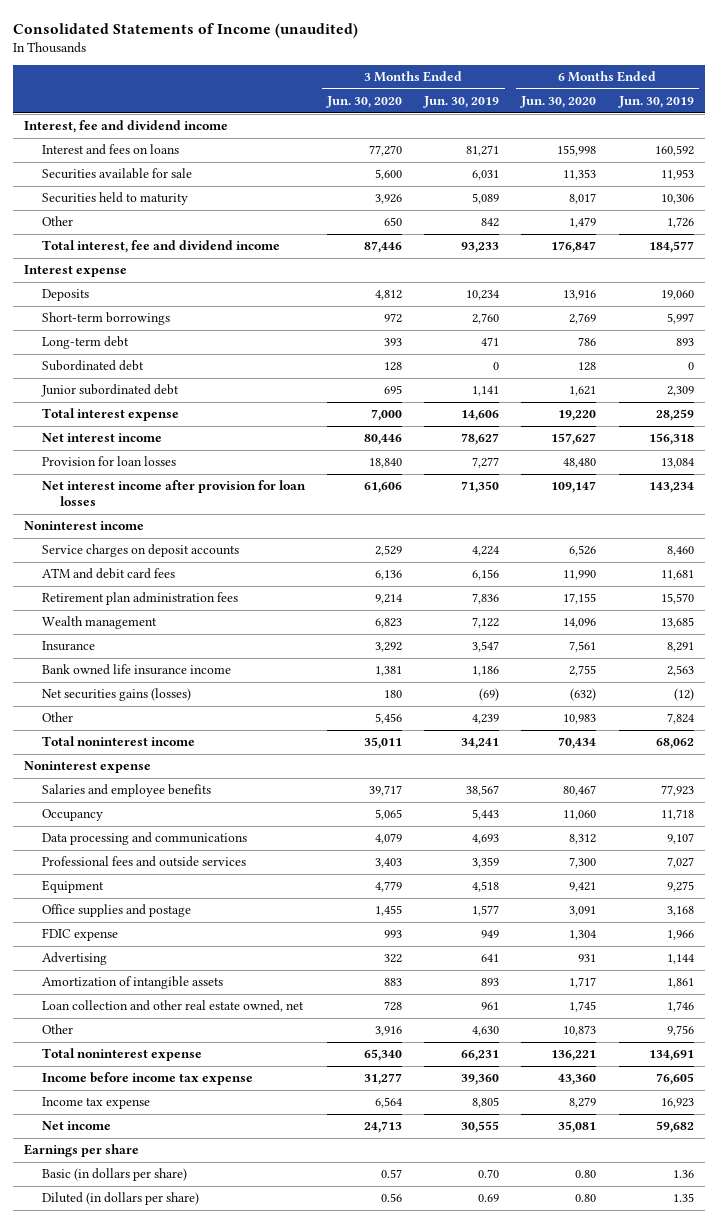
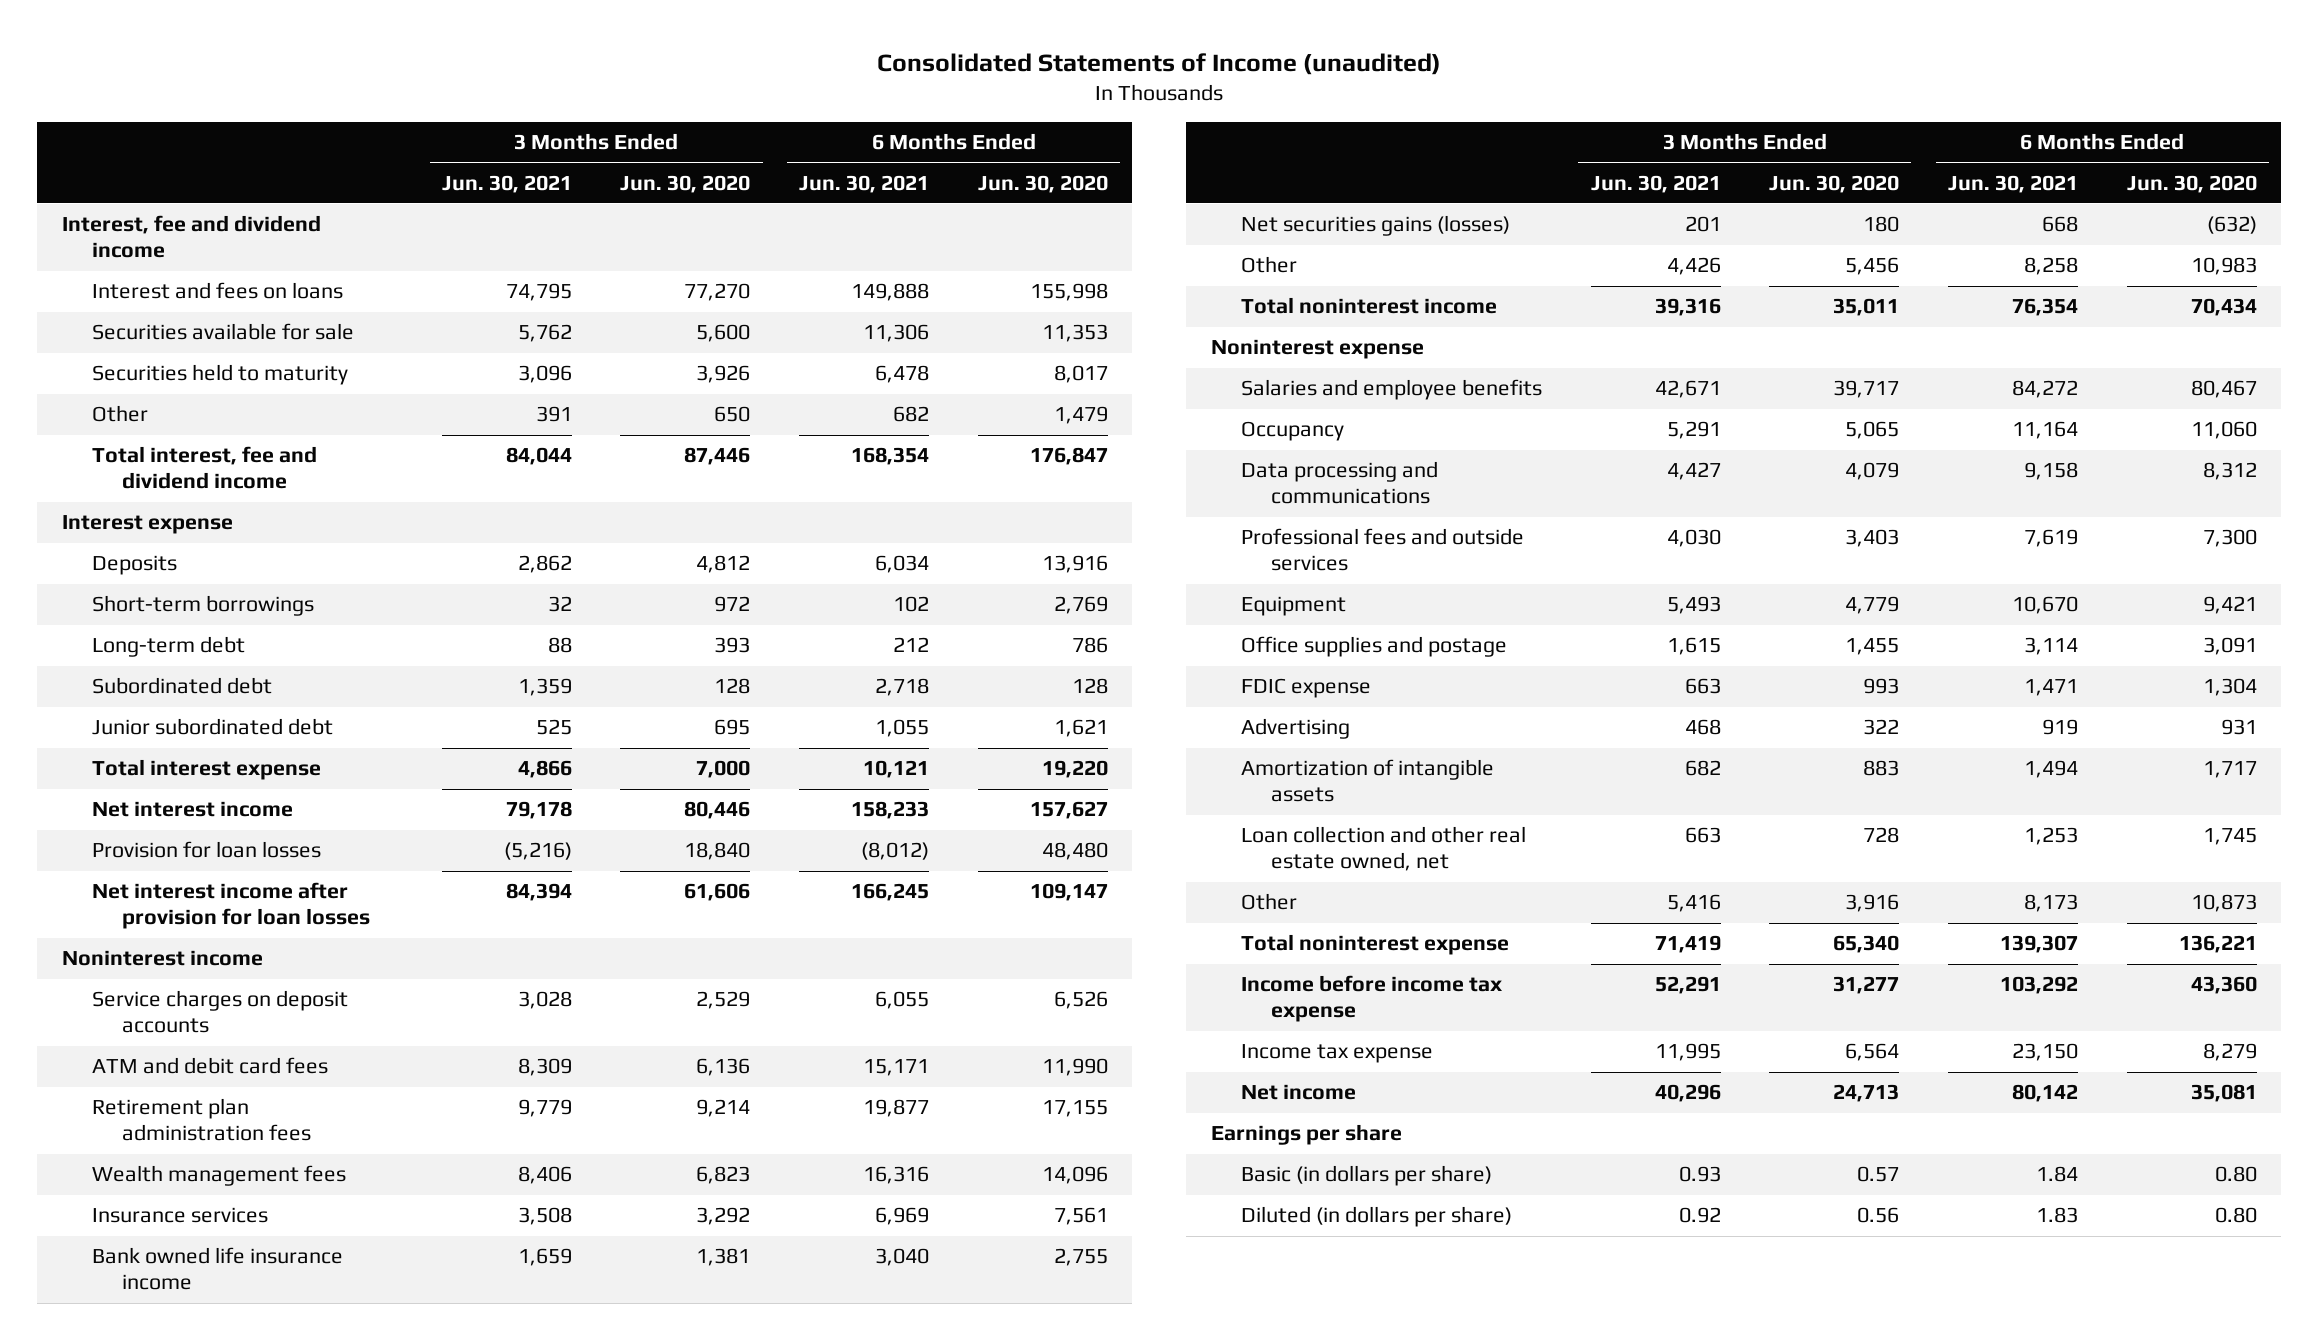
- | 3 Months Ended Jun. 30, 2020 | 3 Months Ended Jun. 30, 2019 | 6 Months Ended Jun. 30, 2020 | 6 Months Ended Jun. 30, 2019
+ | 3 Months Ended Jun. 30, 2021 | 3 Months Ended Jun. 30, 2020 | 6 Months Ended Jun. 30, 2021 | 6 Months Ended Jun. 30, 2020
- Wealth management | 6,823 | 7,122 | 14,096 | 13,685
- Insurance | 3,292 | 3,547 | 7,561 | 8,291
+ Wealth management fees | 8,406 | 6,823 | 16,316 | 14,096
+ Insurance services | 3,508 | 3,292 | 6,969 | 7,561

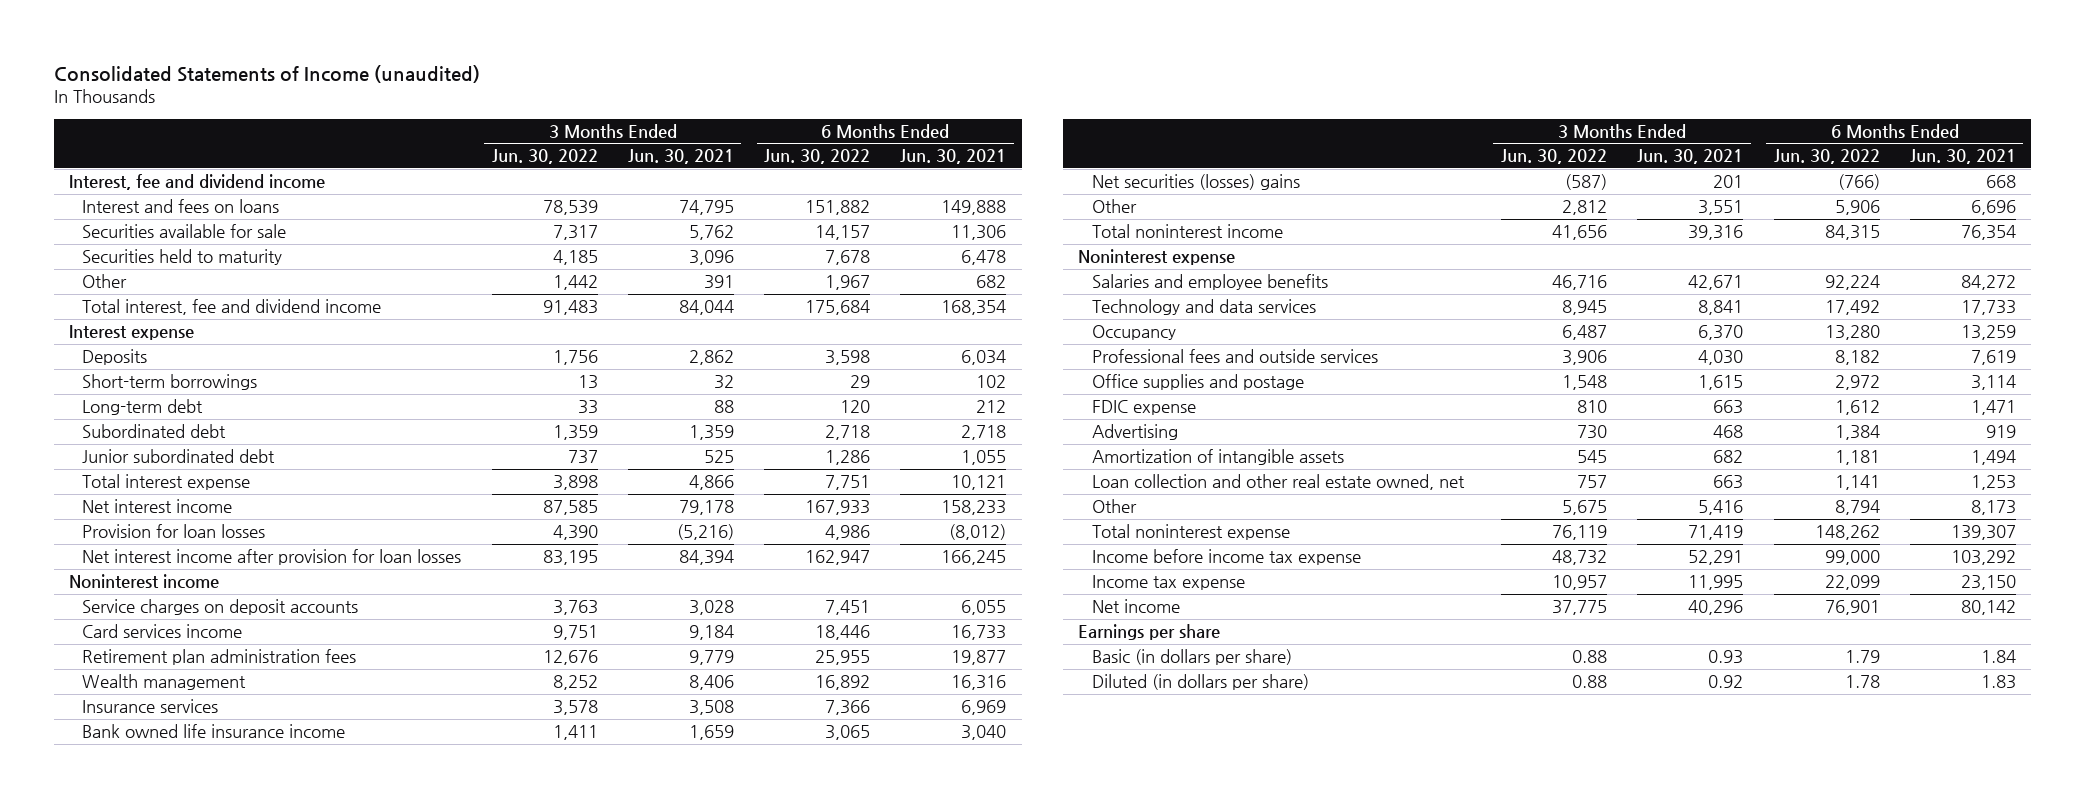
- | 3 Months Ended Jun. 30, 2021 | 3 Months Ended Jun. 30, 2020 | 6 Months Ended Jun. 30, 2021 | 6 Months Ended Jun. 30, 2020
+ | 3 Months Ended Jun. 30, 2022 | 3 Months Ended Jun. 30, 2021 | 6 Months Ended Jun. 30, 2022 | 6 Months Ended Jun. 30, 2021
- ATM and debit card fees | 8,309 | 6,136 | 15,171 | 11,990
+ Card services income | 9,751 | 9,184 | 18,446 | 16,733
- Wealth management fees | 8,406 | 6,823 | 16,316 | 14,096
+ Wealth management | 8,252 | 8,406 | 16,892 | 16,316
- Net securities gains (losses) | 201 | 180 | 668 | (632)
- Other | 4,426 | 5,456 | 8,258 | 10,983
+ Net securities (losses) gains | (587) | 201 | (766) | 668
+ Other | 2,812 | 3,551 | 5,906 | 6,696
- Occupancy | 5,291 | 5,065 | 11,164 | 11,060
- Data processing and communications | 4,427 | 4,079 | 9,158 | 8,312
+ Technology and data services | 8,945 | 8,841 | 17,492 | 17,733
+ Occupancy | 6,487 | 6,370 | 13,280 | 13,259
- Equipment | 5,493 | 4,779 | 10,670 | 9,421

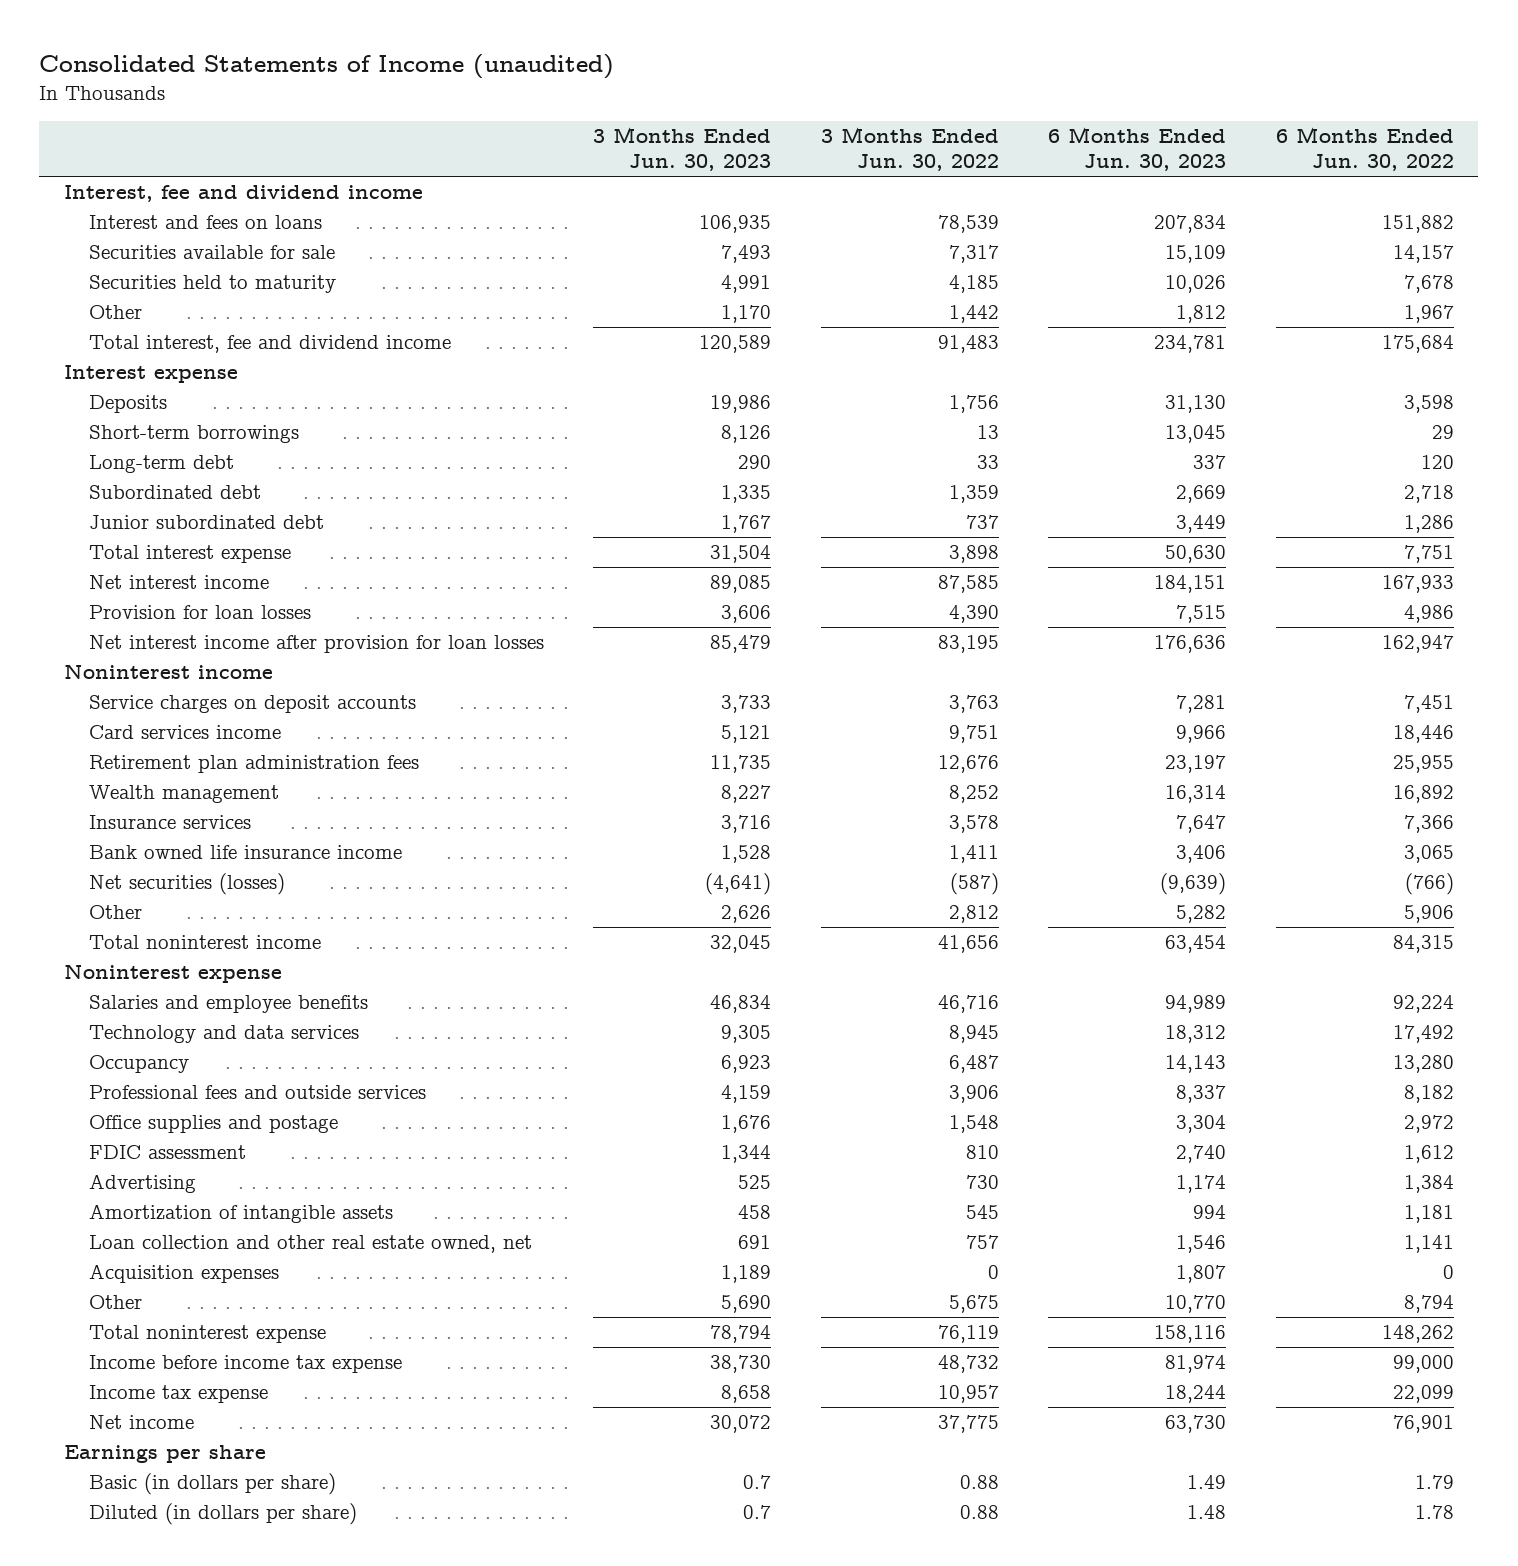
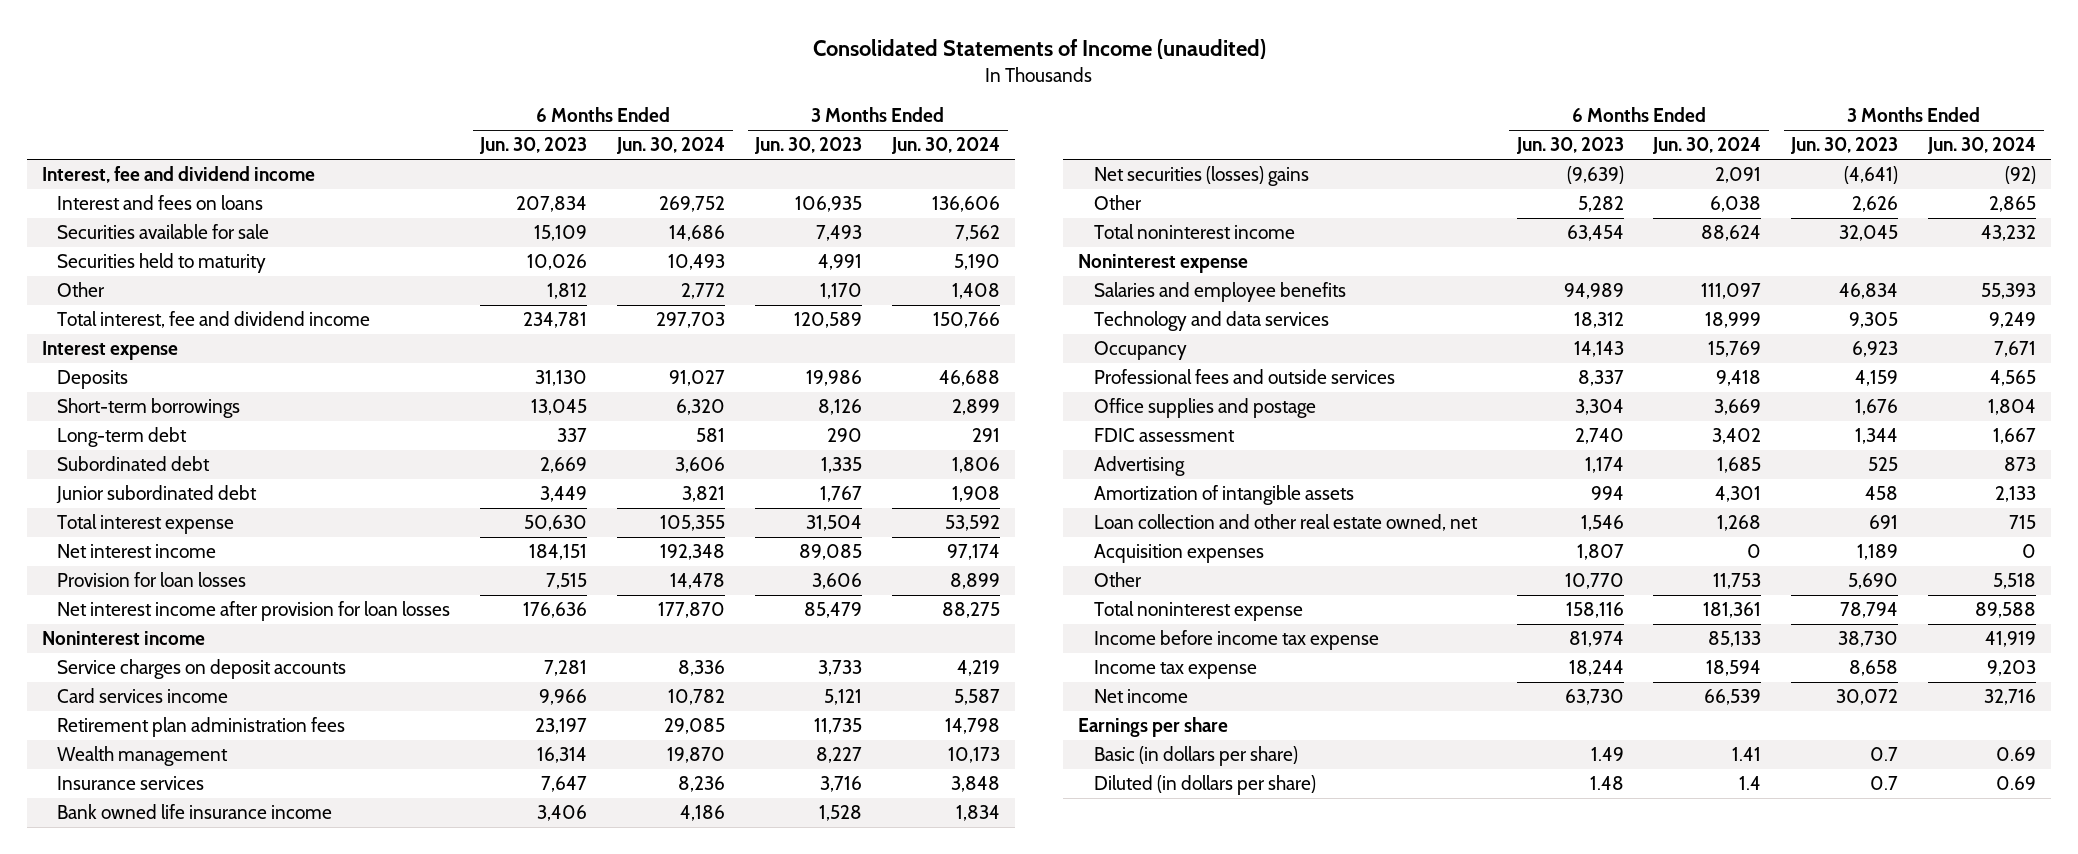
- | 3 Months Ended Jun. 30, 2023 | 3 Months Ended Jun. 30, 2022 | 6 Months Ended Jun. 30, 2023 | 6 Months Ended Jun. 30, 2022
+ | 6 Months Ended Jun. 30, 2023 | 6 Months Ended Jun. 30, 2024 | 3 Months Ended Jun. 30, 2023 | 3 Months Ended Jun. 30, 2024
- Net securities (losses) | (4,641) | (587) | (9,639) | (766)
+ Net securities (losses) gains | (9,639) | 2,091 | (4,641) | (92)

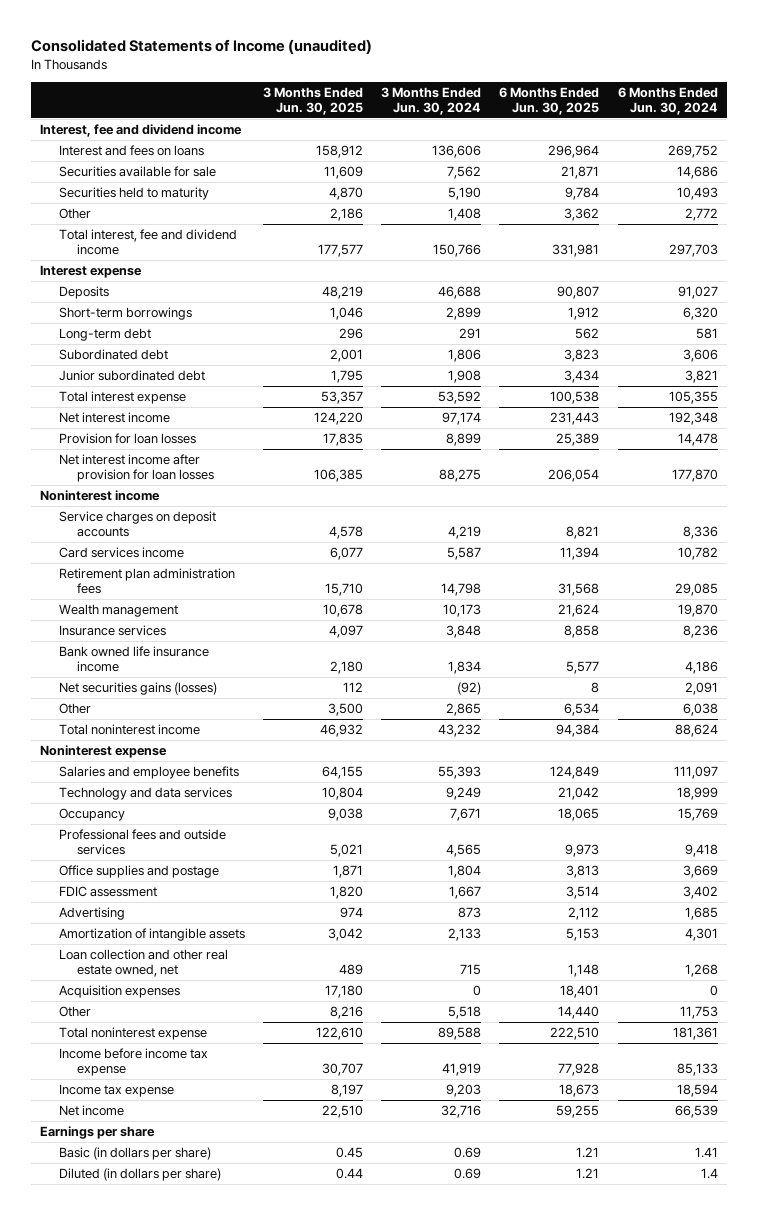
- | 6 Months Ended Jun. 30, 2023 | 6 Months Ended Jun. 30, 2024 | 3 Months Ended Jun. 30, 2023 | 3 Months Ended Jun. 30, 2024
+ | 3 Months Ended Jun. 30, 2025 | 3 Months Ended Jun. 30, 2024 | 6 Months Ended Jun. 30, 2025 | 6 Months Ended Jun. 30, 2024
- Net securities (losses) gains | (9,639) | 2,091 | (4,641) | (92)
+ Net securities gains (losses) | 112 | (92) | 8 | 2,091

